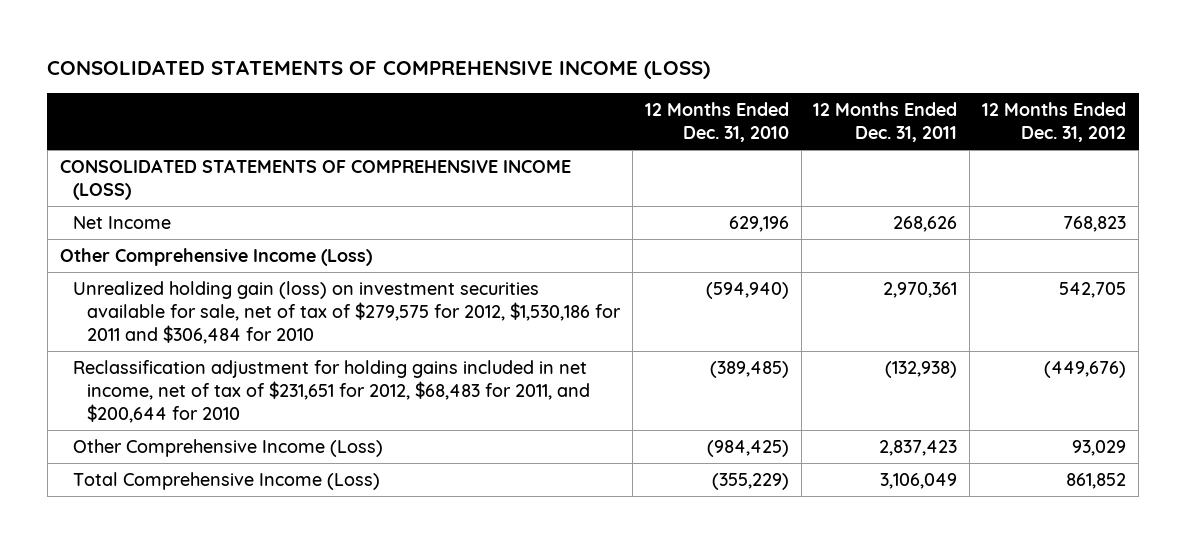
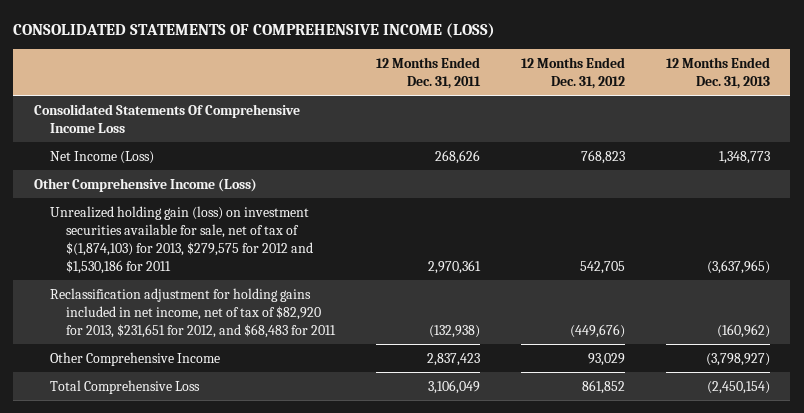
- | 12 Months Ended Dec. 31, 2010 | 12 Months Ended Dec. 31, 2011 | 12 Months Ended Dec. 31, 2012
+ | 12 Months Ended Dec. 31, 2011 | 12 Months Ended Dec. 31, 2012 | 12 Months Ended Dec. 31, 2013
- CONSOLIDATED STATEMENTS OF COMPREHENSIVE INCOME (LOSS)
- Net Income | 629,196 | 268,626 | 768,823
+ Consolidated Statements Of Comprehensive Income Loss
+ Net Income (Loss) | 268,626 | 768,823 | 1,348,773
- Unrealized holding gain (loss) on investment securities available for sale, net of tax of $279,575 for 2012, $1,530,186 for 2011 and $306,484 for 2010 | (594,940) | 2,970,361 | 542,705
- Reclassification adjustment for holding gains included in net income, net of tax of $231,651 for 2012, $68,483 for 2011, and $200,644 for 2010 | (389,485) | (132,938) | (449,676)
- Other Comprehensive Income (Loss) | (984,425) | 2,837,423 | 93,029
- Total Comprehensive Income (Loss) | (355,229) | 3,106,049 | 861,852
+ Unrealized holding gain (loss) on investment securities available for sale, net of tax of $(1,874,103) for 2013, $279,575 for 2012 and $1,530,186 for 2011 | 2,970,361 | 542,705 | (3,637,965)
+ Reclassification adjustment for holding gains included in net income, net of tax of $82,920 for 2013, $231,651 for 2012, and $68,483 for 2011 | (132,938) | (449,676) | (160,962)
+ Other Comprehensive Income | 2,837,423 | 93,029 | (3,798,927)
+ Total Comprehensive Loss | 3,106,049 | 861,852 | (2,450,154)

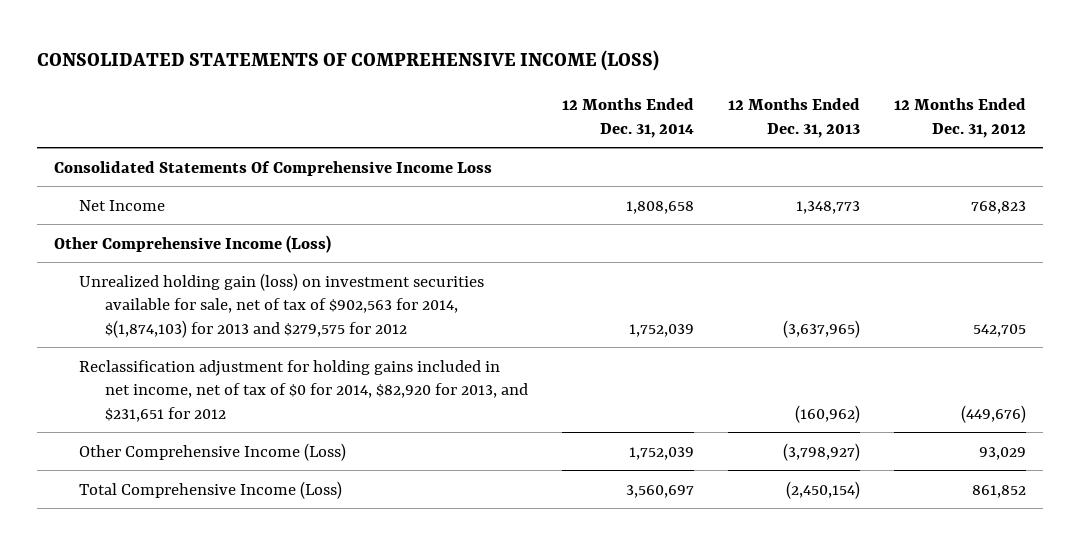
- | 12 Months Ended Dec. 31, 2011 | 12 Months Ended Dec. 31, 2012 | 12 Months Ended Dec. 31, 2013
+ | 12 Months Ended Dec. 31, 2014 | 12 Months Ended Dec. 31, 2013 | 12 Months Ended Dec. 31, 2012
- Net Income (Loss) | 268,626 | 768,823 | 1,348,773
+ Net Income | 1,808,658 | 1,348,773 | 768,823
- Unrealized holding gain (loss) on investment securities available for sale, net of tax of $(1,874,103) for 2013, $279,575 for 2012 and $1,530,186 for 2011 | 2,970,361 | 542,705 | (3,637,965)
- Reclassification adjustment for holding gains included in net income, net of tax of $82,920 for 2013, $231,651 for 2012, and $68,483 for 2011 | (132,938) | (449,676) | (160,962)
- Other Comprehensive Income | 2,837,423 | 93,029 | (3,798,927)
- Total Comprehensive Loss | 3,106,049 | 861,852 | (2,450,154)
+ Unrealized holding gain (loss) on investment securities available for sale, net of tax of $902,563 for 2014, $(1,874,103) for 2013 and $279,575 for 2012 | 1,752,039 | (3,637,965) | 542,705
+ Reclassification adjustment for holding gains included in net income, net of tax of $0 for 2014, $82,920 for 2013, and $231,651 for 2012 | | (160,962) | (449,676)
+ Other Comprehensive Income (Loss) | 1,752,039 | (3,798,927) | 93,029
+ Total Comprehensive Income (Loss) | 3,560,697 | (2,450,154) | 861,852

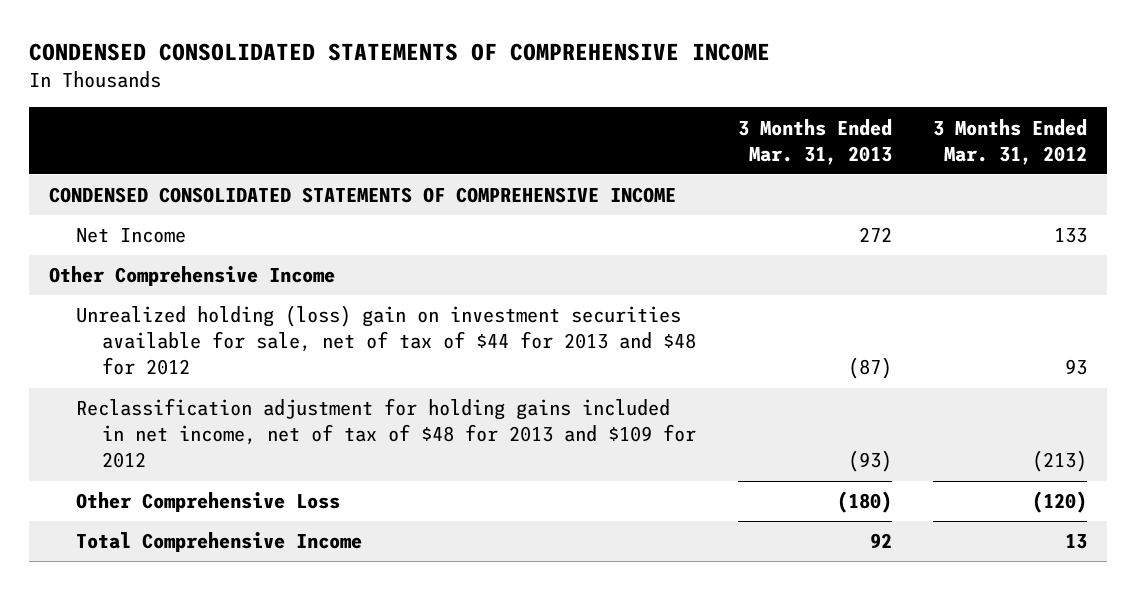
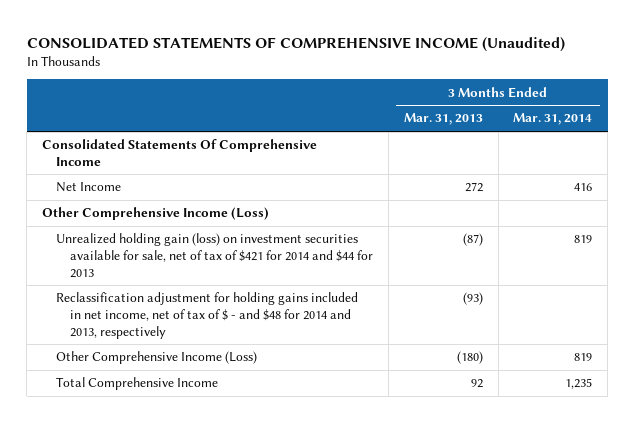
- CONDENSED CONSOLIDATED STATEMENTS OF COMPREHENSIVE INCOME
+ CONSOLIDATED STATEMENTS OF COMPREHENSIVE INCOME (Unaudited)
- | 3 Months Ended Mar. 31, 2013 | 3 Months Ended Mar. 31, 2012
+ | 3 Months Ended Mar. 31, 2013 | 3 Months Ended Mar. 31, 2014
- CONDENSED CONSOLIDATED STATEMENTS OF COMPREHENSIVE INCOME
+ Consolidated Statements Of Comprehensive Income
- Other Comprehensive Income
- Unrealized holding (loss) gain on investment securities available for sale, net of tax of $44 for 2013 and $48 for 2012 | (87) | 93
- Reclassification adjustment for holding gains included in net income, net of tax of $48 for 2013 and $109 for 2012 | (93) | (213)
- Other Comprehensive Loss | (180) | (120)
+ Other Comprehensive Income (Loss)
+ Unrealized holding gain (loss) on investment securities available for sale, net of tax of $421 for 2014 and $44 for 2013 | (87) | 819
+ Reclassification adjustment for holding gains included in net income, net of tax of $ - and $48 for 2014 and 2013, respectively | (93) |
+ Other Comprehensive Income (Loss) | (180) | 819

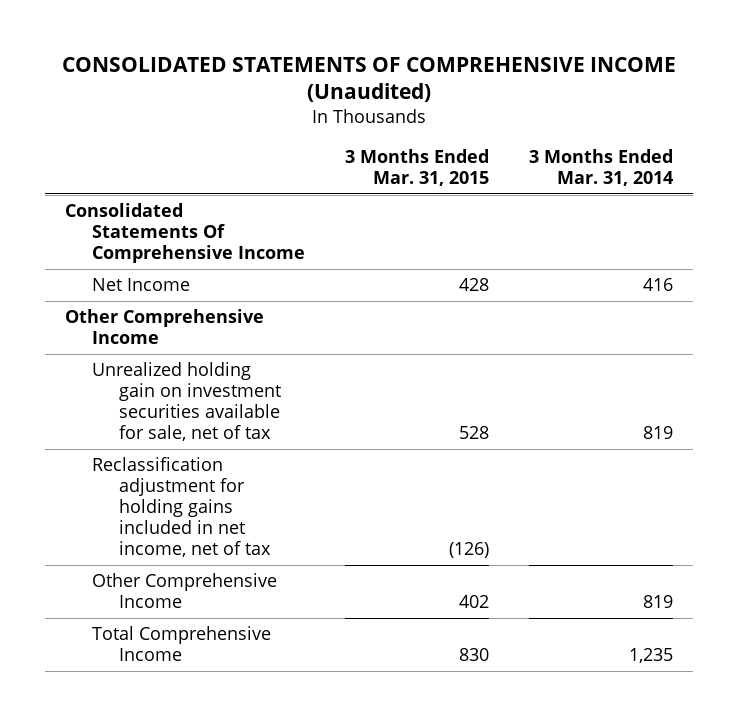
- | 3 Months Ended Mar. 31, 2013 | 3 Months Ended Mar. 31, 2014
+ | 3 Months Ended Mar. 31, 2015 | 3 Months Ended Mar. 31, 2014
- Other Comprehensive Income (Loss)
- Unrealized holding gain (loss) on investment securities available for sale, net of tax of $421 for 2014 and $44 for 2013 | (87) | 819
- Reclassification adjustment for holding gains included in net income, net of tax of $ - and $48 for 2014 and 2013, respectively | (93) |
- Other Comprehensive Income (Loss) | (180) | 819
+ Other Comprehensive Income
+ Unrealized holding gain on investment securities available for sale, net of tax | 528 | 819
+ Reclassification adjustment for holding gains included in net income, net of tax | (126) |
+ Other Comprehensive Income | 402 | 819

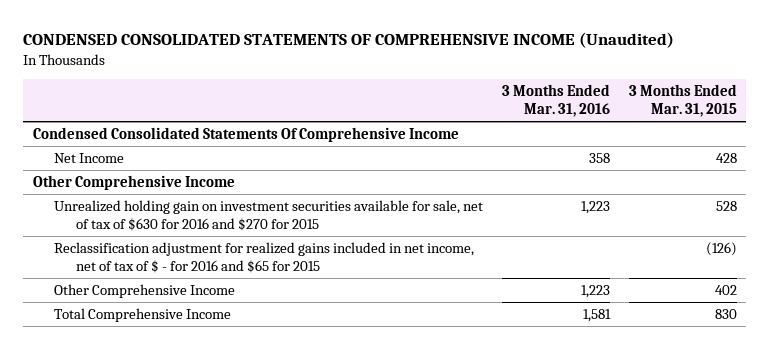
- CONSOLIDATED STATEMENTS OF COMPREHENSIVE INCOME (Unaudited)
+ CONDENSED CONSOLIDATED STATEMENTS OF COMPREHENSIVE INCOME (Unaudited)
- | 3 Months Ended Mar. 31, 2015 | 3 Months Ended Mar. 31, 2014
+ | 3 Months Ended Mar. 31, 2016 | 3 Months Ended Mar. 31, 2015
- Consolidated Statements Of Comprehensive Income
+ Condensed Consolidated Statements Of Comprehensive Income
- Unrealized holding gain on investment securities available for sale, net of tax | 528 | 819
- Reclassification adjustment for holding gains included in net income, net of tax | (126) |
+ Unrealized holding gain on investment securities available for sale, net of tax of $630 for 2016 and $270 for 2015 | 1,223 | 528
+ Reclassification adjustment for realized gains included in net income, net of tax of $ - for 2016 and $65 for 2015 | | (126)

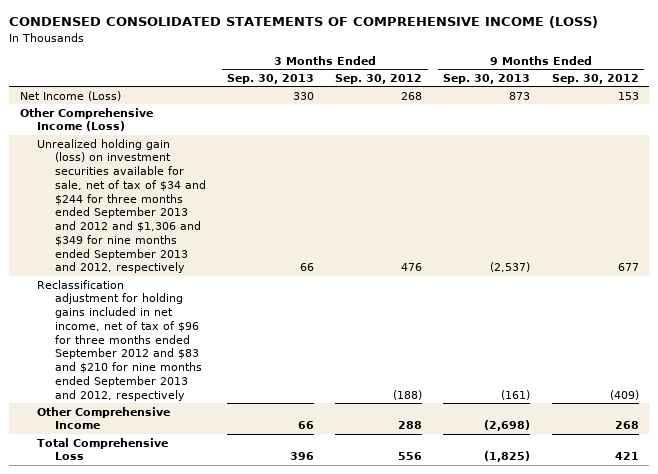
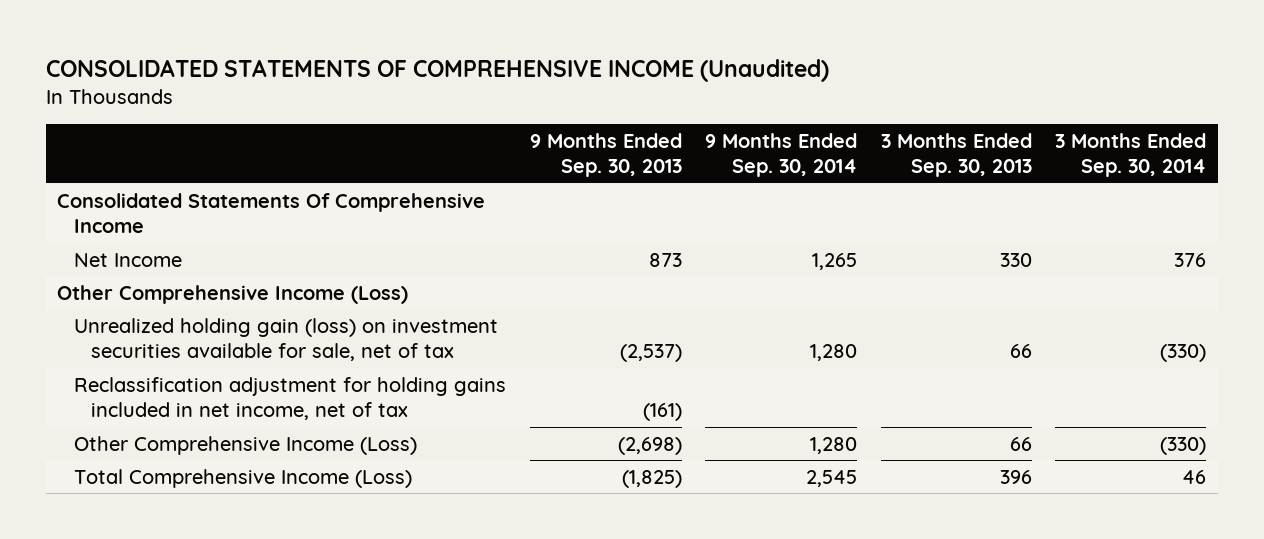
- CONDENSED CONSOLIDATED STATEMENTS OF COMPREHENSIVE INCOME (LOSS)
+ CONSOLIDATED STATEMENTS OF COMPREHENSIVE INCOME (Unaudited)
- | 3 Months Ended Sep. 30, 2013 | 3 Months Ended Sep. 30, 2012 | 9 Months Ended Sep. 30, 2013 | 9 Months Ended Sep. 30, 2012
+ | 9 Months Ended Sep. 30, 2013 | 9 Months Ended Sep. 30, 2014 | 3 Months Ended Sep. 30, 2013 | 3 Months Ended Sep. 30, 2014
- Net Income (Loss) | 330 | 268 | 873 | 153
+ Consolidated Statements Of Comprehensive Income
+ Net Income | 873 | 1,265 | 330 | 376
- Unrealized holding gain (loss) on investment securities available for sale, net of tax of $34 and $244 for three months ended September 2013 and 2012 and $1,306 and $349 for nine months ended September 2013 and 2012, respectively | 66 | 476 | (2,537) | 677
- Reclassification adjustment for holding gains included in net income, net of tax of $96 for three months ended September 2012 and $83 and $210 for nine months ended September 2013 and 2012, respectively | | (188) | (161) | (409)
- Other Comprehensive Income | 66 | 288 | (2,698) | 268
- Total Comprehensive Loss | 396 | 556 | (1,825) | 421
+ Unrealized holding gain (loss) on investment securities available for sale, net of tax | (2,537) | 1,280 | 66 | (330)
+ Reclassification adjustment for holding gains included in net income, net of tax | (161) | | |
+ Other Comprehensive Income (Loss) | (2,698) | 1,280 | 66 | (330)
+ Total Comprehensive Income (Loss) | (1,825) | 2,545 | 396 | 46

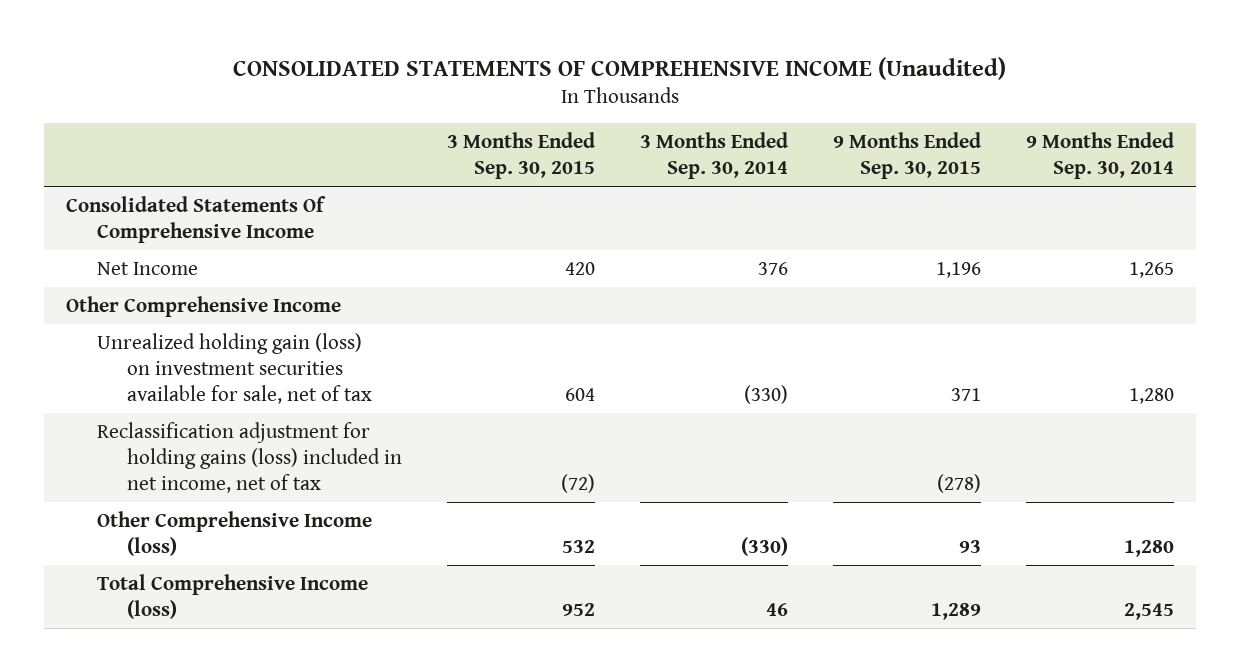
- | 9 Months Ended Sep. 30, 2013 | 9 Months Ended Sep. 30, 2014 | 3 Months Ended Sep. 30, 2013 | 3 Months Ended Sep. 30, 2014
+ | 3 Months Ended Sep. 30, 2015 | 3 Months Ended Sep. 30, 2014 | 9 Months Ended Sep. 30, 2015 | 9 Months Ended Sep. 30, 2014
- Other Comprehensive Income (Loss)
+ Other Comprehensive Income
- Reclassification adjustment for holding gains included in net income, net of tax | (161) | | |
- Other Comprehensive Income (Loss) | (2,698) | 1,280 | 66 | (330)
- Total Comprehensive Income (Loss) | (1,825) | 2,545 | 396 | 46
+ Reclassification adjustment for holding gains (loss) included in net income, net of tax | (72) | | (278) |
+ Other Comprehensive Income (loss) | 532 | (330) | 93 | 1,280
+ Total Comprehensive Income (loss) | 952 | 46 | 1,289 | 2,545

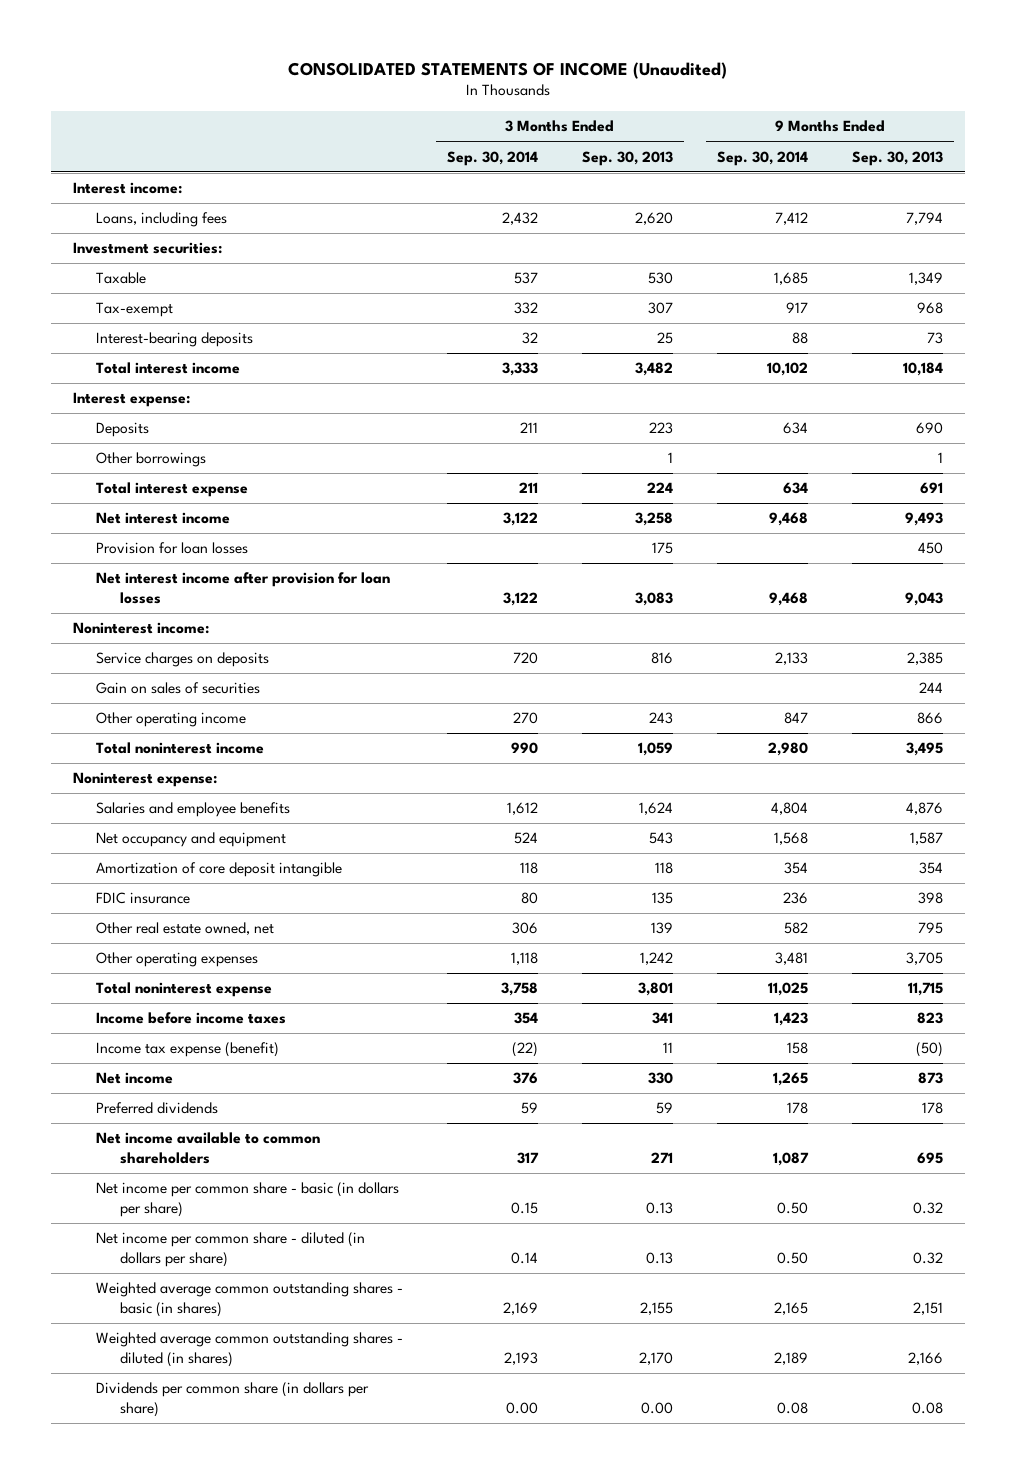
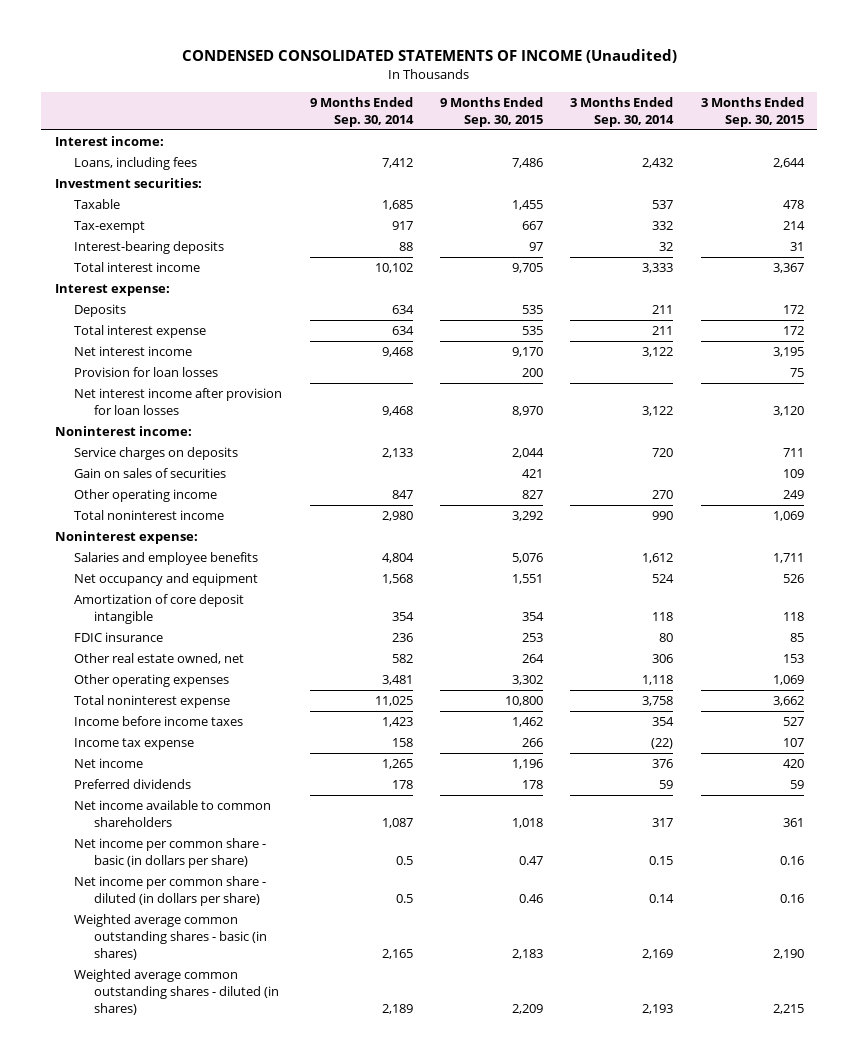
- CONSOLIDATED STATEMENTS OF INCOME (Unaudited)
+ CONDENSED CONSOLIDATED STATEMENTS OF INCOME (Unaudited)
- | 3 Months Ended Sep. 30, 2014 | 3 Months Ended Sep. 30, 2013 | 9 Months Ended Sep. 30, 2014 | 9 Months Ended Sep. 30, 2013
+ | 9 Months Ended Sep. 30, 2014 | 9 Months Ended Sep. 30, 2015 | 3 Months Ended Sep. 30, 2014 | 3 Months Ended Sep. 30, 2015
- Other borrowings | | 1 | | 1
- Income tax expense (benefit) | (22) | 11 | 158 | (50)
+ Income tax expense | 158 | 266 | (22) | 107
- Net income per common share - basic (in dollars per share) | 0.15 | 0.13 | 0.50 | 0.32
- Net income per common share - diluted (in dollars per share) | 0.14 | 0.13 | 0.50 | 0.32
+ Net income per common share - basic (in dollars per share) | 0.5 | 0.47 | 0.15 | 0.16
+ Net income per common share - diluted (in dollars per share) | 0.5 | 0.46 | 0.14 | 0.16
- Dividends per common share (in dollars per share) | 0.00 | 0.00 | 0.08 | 0.08

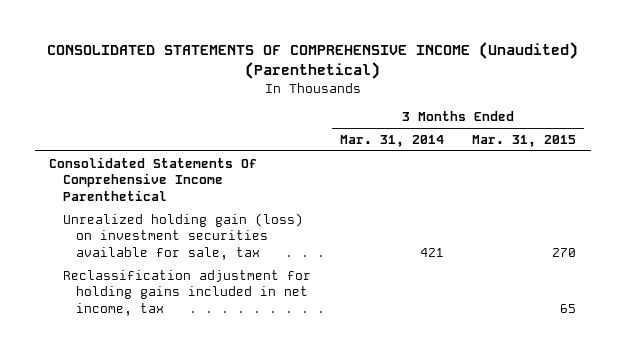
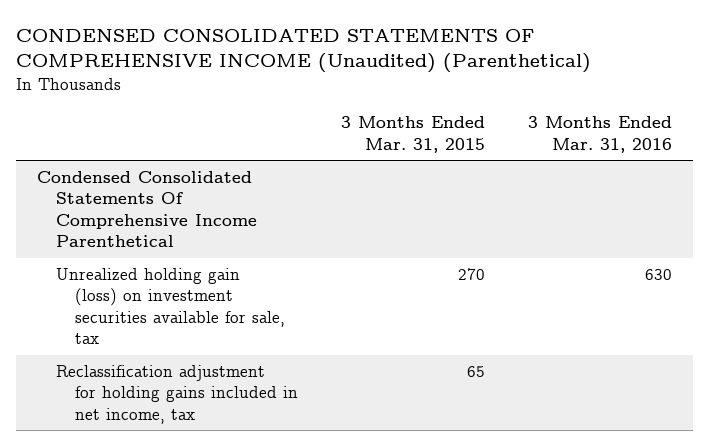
- CONSOLIDATED STATEMENTS OF COMPREHENSIVE INCOME (Unaudited) (Parenthetical)
+ CONDENSED CONSOLIDATED STATEMENTS OF COMPREHENSIVE INCOME (Unaudited) (Parenthetical)
- | 3 Months Ended Mar. 31, 2014 | 3 Months Ended Mar. 31, 2015
+ | 3 Months Ended Mar. 31, 2015 | 3 Months Ended Mar. 31, 2016
- Consolidated Statements Of Comprehensive Income Parenthetical
+ Condensed Consolidated Statements Of Comprehensive Income Parenthetical

